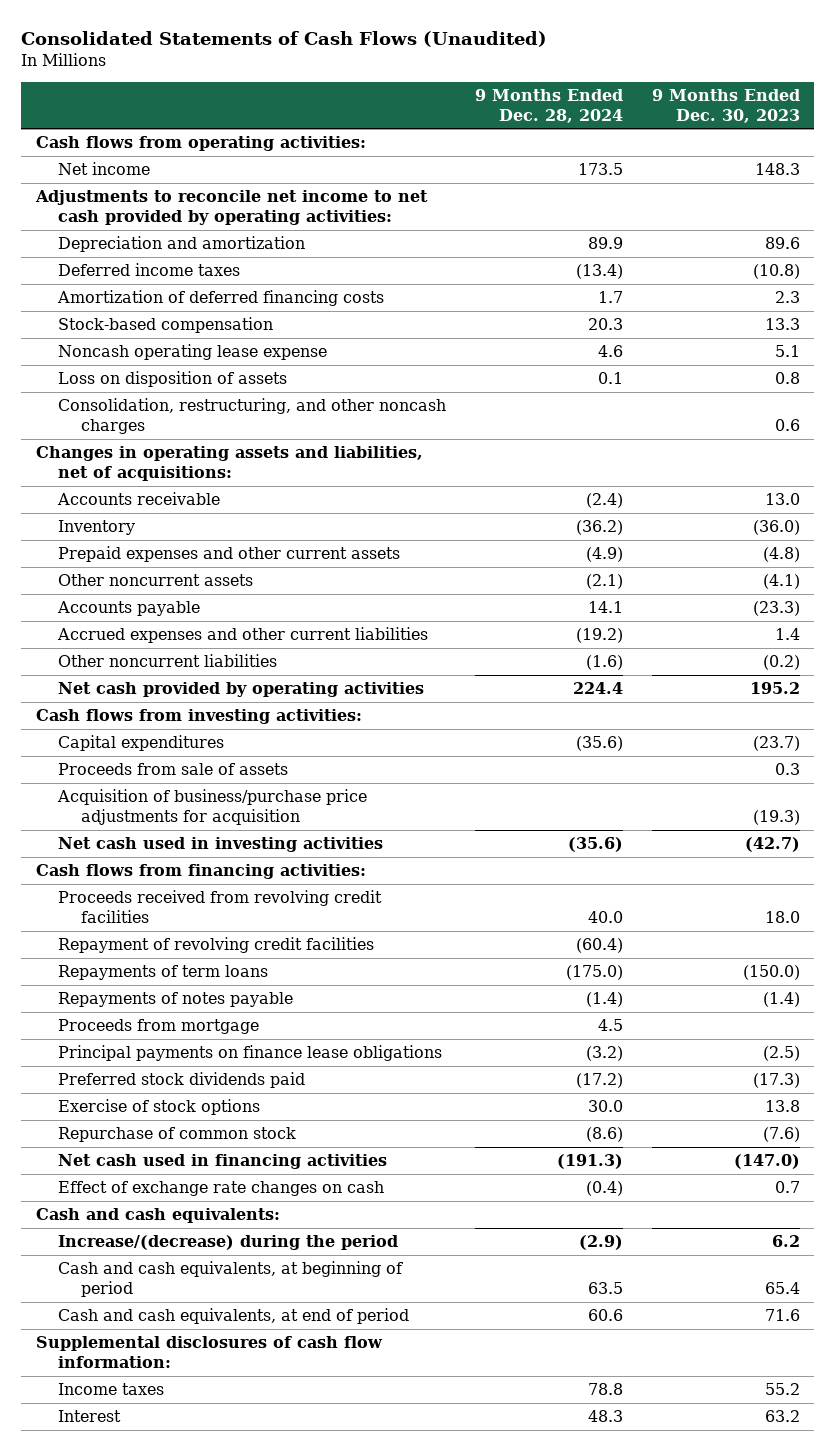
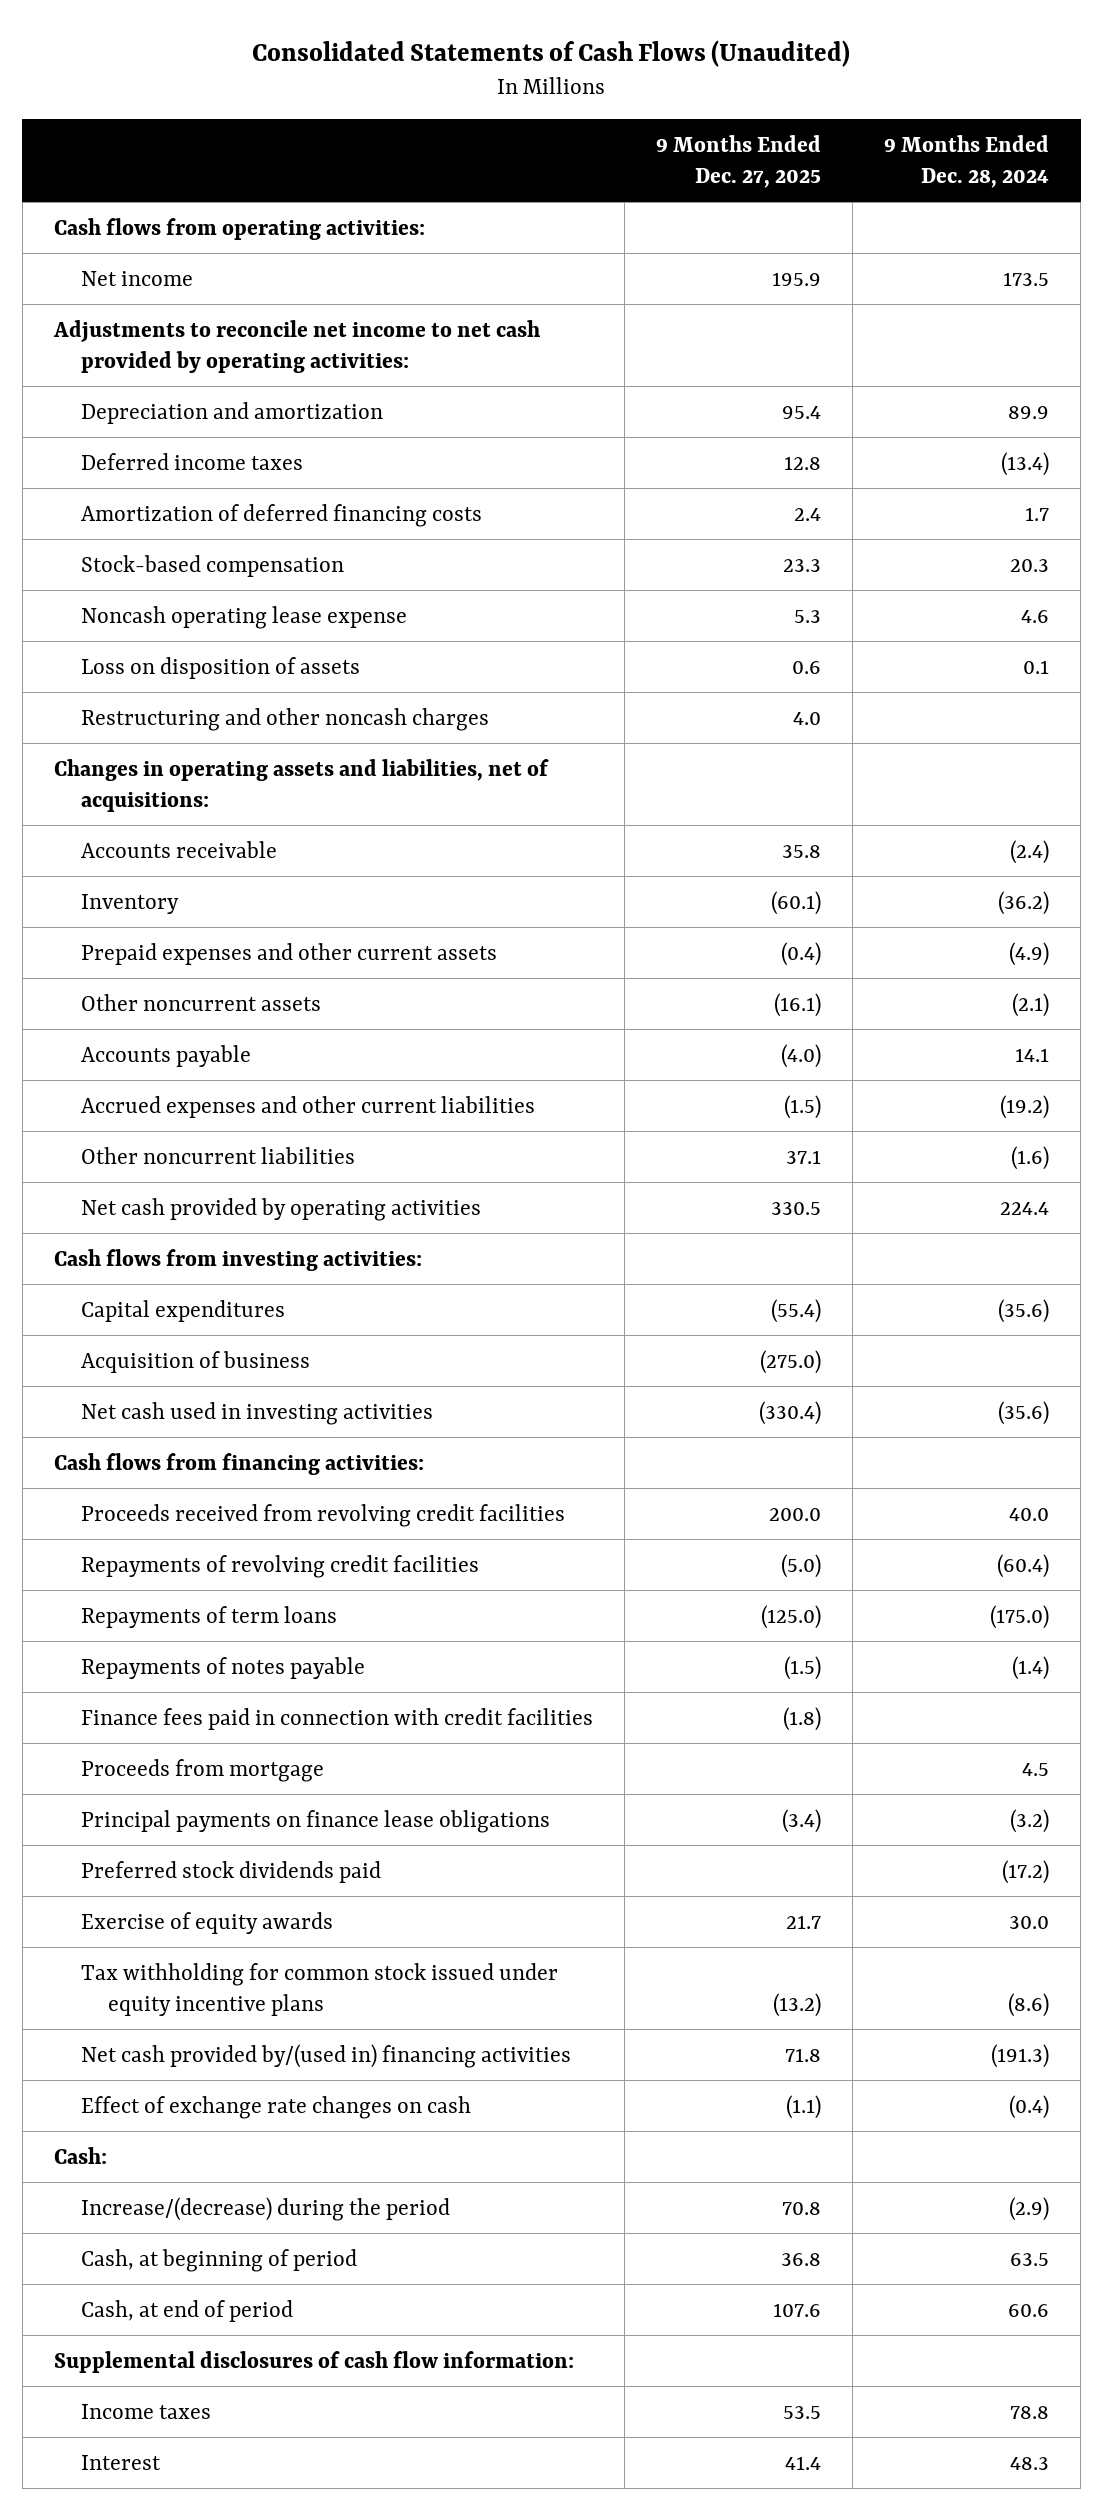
- | 9 Months Ended Dec. 28, 2024 | 9 Months Ended Dec. 30, 2023
+ | 9 Months Ended Dec. 27, 2025 | 9 Months Ended Dec. 28, 2024
- Consolidation, restructuring, and other noncash charges | | 0.6
+ Restructuring and other noncash charges | 4.0 |
- Proceeds from sale of assets | | 0.3
- Acquisition of business/purchase price adjustments for acquisition | | (19.3)
+ Acquisition of business | (275.0) |
- Repayment of revolving credit facilities | (60.4) |
+ Repayments of revolving credit facilities | (5.0) | (60.4)
+ Finance fees paid in connection with credit facilities | (1.8) |
- Exercise of stock options | 30.0 | 13.8
- Repurchase of common stock | (8.6) | (7.6)
- Net cash used in financing activities | (191.3) | (147.0)
+ Exercise of equity awards | 21.7 | 30.0
+ Tax withholding for common stock issued under equity incentive plans | (13.2) | (8.6)
+ Net cash provided by/(used in) financing activities | 71.8 | (191.3)
- Cash and cash equivalents:
+ Cash:
- Cash and cash equivalents, at beginning of period | 63.5 | 65.4
- Cash and cash equivalents, at end of period | 60.6 | 71.6
+ Cash, at beginning of period | 36.8 | 63.5
+ Cash, at end of period | 107.6 | 60.6

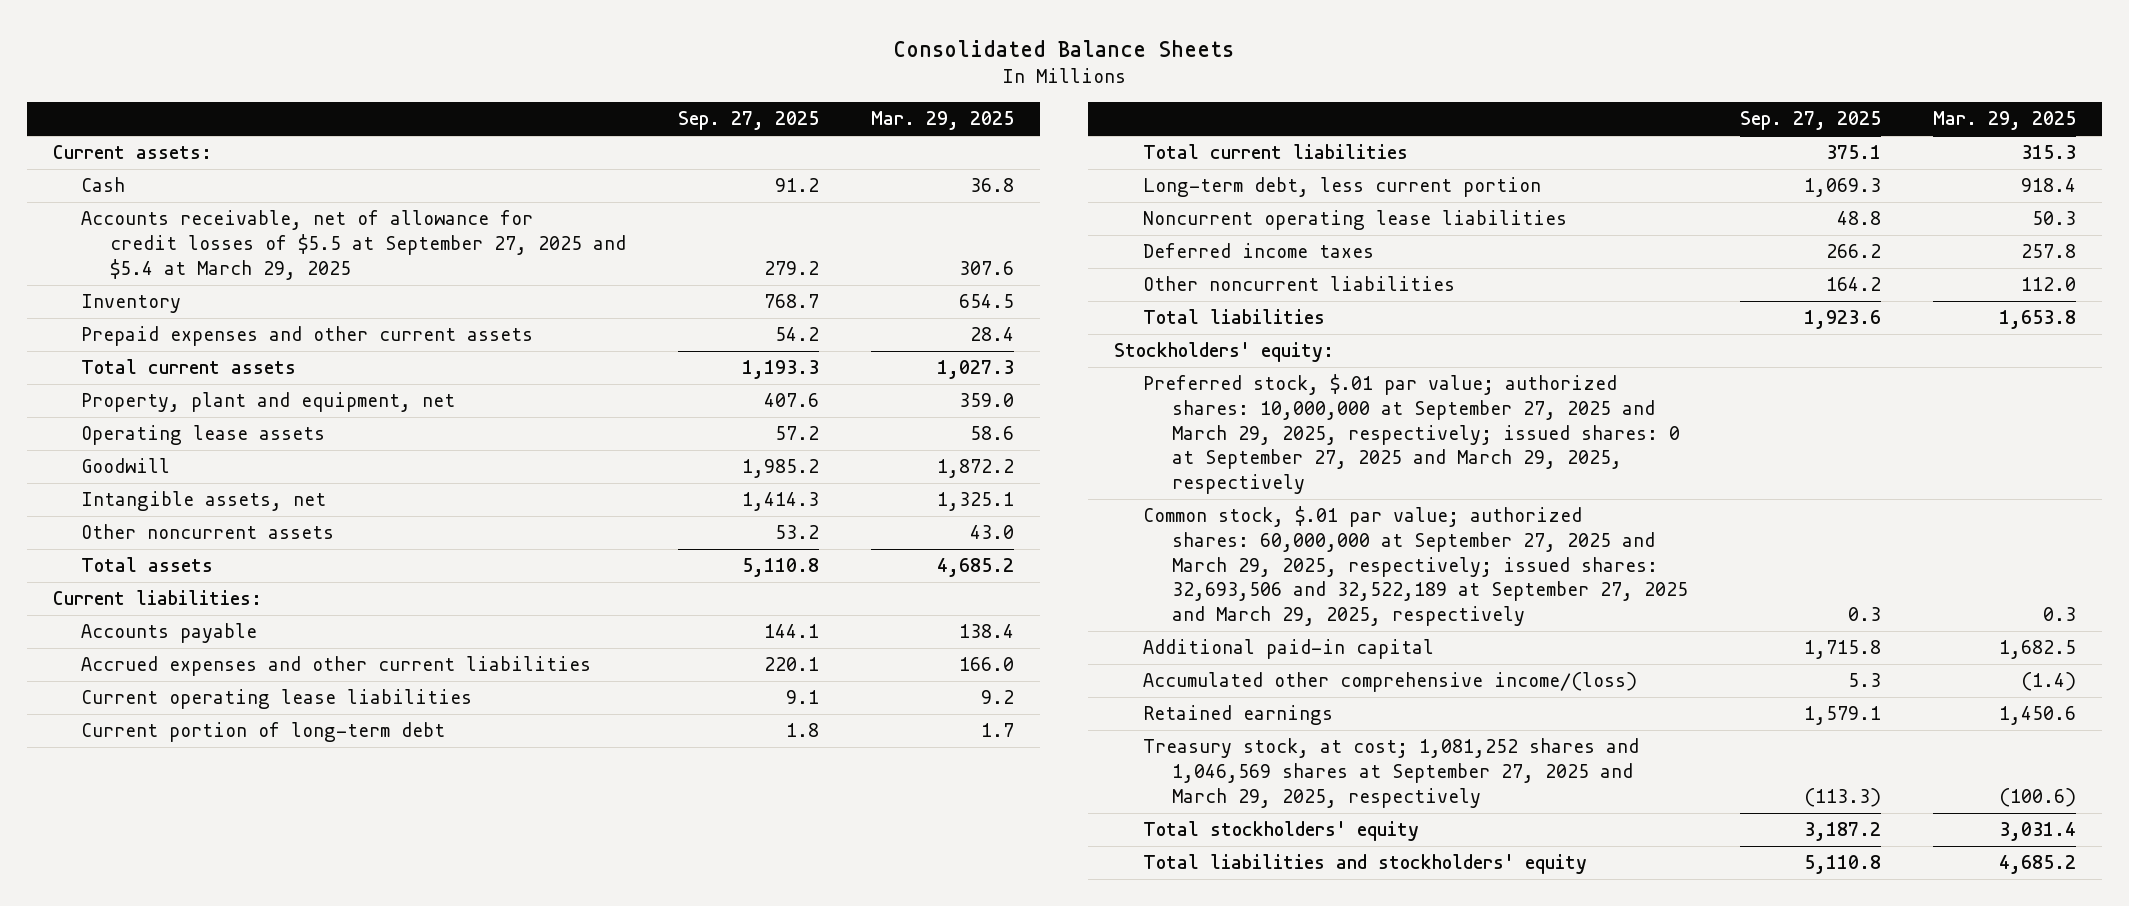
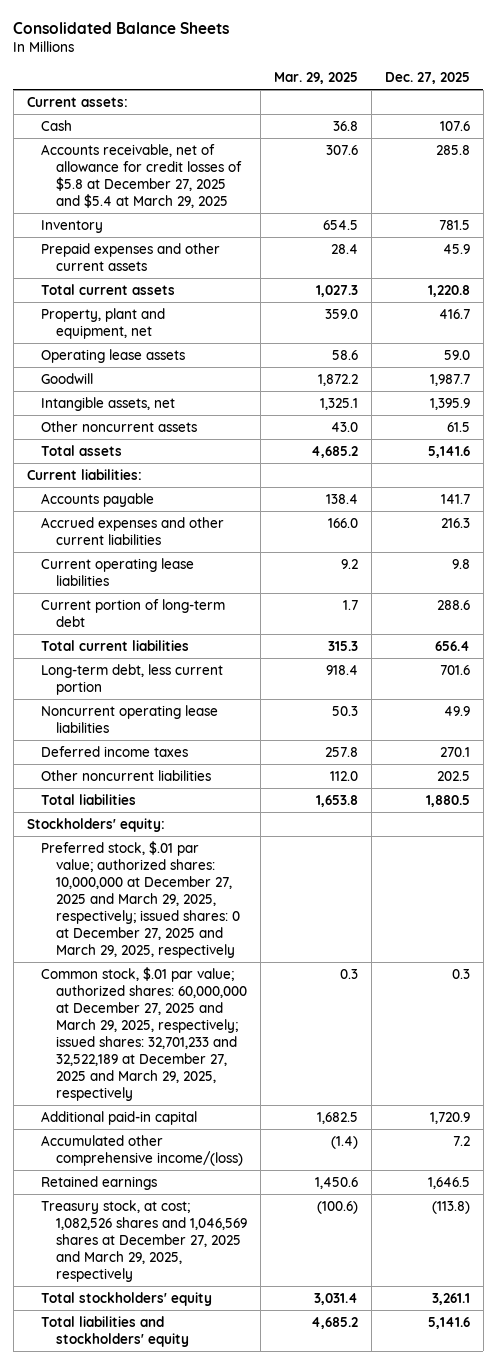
- | Sep. 27, 2025 | Mar. 29, 2025
+ | Mar. 29, 2025 | Dec. 27, 2025
- Accounts receivable, net of allowance for credit losses of $5.5 at September 27, 2025 and $5.4 at March 29, 2025 | 279.2 | 307.6
+ Accounts receivable, net of allowance for credit losses of $5.8 at December 27, 2025 and $5.4 at March 29, 2025 | 307.6 | 285.8
- Preferred stock, $.01 par value; authorized shares: 10,000,000 at September 27, 2025 and March 29, 2025, respectively; issued shares: 0 at September 27, 2025 and March 29, 2025, respectively
- Common stock, $.01 par value; authorized shares: 60,000,000 at September 27, 2025 and March 29, 2025, respectively; issued shares: 32,693,506 and 32,522,189 at September 27, 2025 and March 29, 2025, respectively | 0.3 | 0.3
+ Preferred stock, $.01 par value; authorized shares: 10,000,000 at December 27, 2025 and March 29, 2025, respectively; issued shares: 0 at December 27, 2025 and March 29, 2025, respectively
+ Common stock, $.01 par value; authorized shares: 60,000,000 at December 27, 2025 and March 29, 2025, respectively; issued shares: 32,701,233 and 32,522,189 at December 27, 2025 and March 29, 2025, respectively | 0.3 | 0.3
- Treasury stock, at cost; 1,081,252 shares and 1,046,569 shares at September 27, 2025 and March 29, 2025, respectively | (113.3) | (100.6)
+ Treasury stock, at cost; 1,082,526 shares and 1,046,569 shares at December 27, 2025 and March 29, 2025, respectively | (100.6) | (113.8)

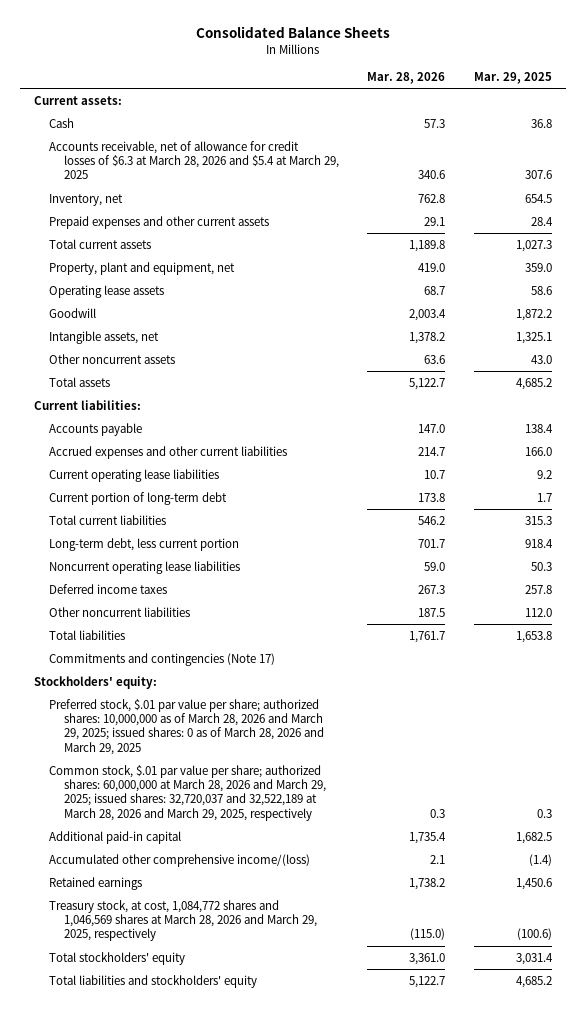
- | Mar. 29, 2025 | Dec. 27, 2025
+ | Mar. 28, 2026 | Mar. 29, 2025
- Accounts receivable, net of allowance for credit losses of $5.8 at December 27, 2025 and $5.4 at March 29, 2025 | 307.6 | 285.8
- Inventory | 654.5 | 781.5
+ Accounts receivable, net of allowance for credit losses of $6.3 at March 28, 2026 and $5.4 at March 29, 2025 | 340.6 | 307.6
+ Inventory, net | 762.8 | 654.5
+ Commitments and contingencies (Note 17)
- Preferred stock, $.01 par value; authorized shares: 10,000,000 at December 27, 2025 and March 29, 2025, respectively; issued shares: 0 at December 27, 2025 and March 29, 2025, respectively
- Common stock, $.01 par value; authorized shares: 60,000,000 at December 27, 2025 and March 29, 2025, respectively; issued shares: 32,701,233 and 32,522,189 at December 27, 2025 and March 29, 2025, respectively | 0.3 | 0.3
+ Preferred stock, $.01 par value per share; authorized shares: 10,000,000 as of March 28, 2026 and March 29, 2025; issued shares: 0 as of March 28, 2026 and March 29, 2025
+ Common stock, $.01 par value per share; authorized shares: 60,000,000 at March 28, 2026 and March 29, 2025; issued shares: 32,720,037 and 32,522,189 at March 28, 2026 and March 29, 2025, respectively | 0.3 | 0.3
- Treasury stock, at cost; 1,082,526 shares and 1,046,569 shares at December 27, 2025 and March 29, 2025, respectively | (100.6) | (113.8)
+ Treasury stock, at cost, 1,084,772 shares and 1,046,569 shares at March 28, 2026 and March 29, 2025, respectively | (115.0) | (100.6)

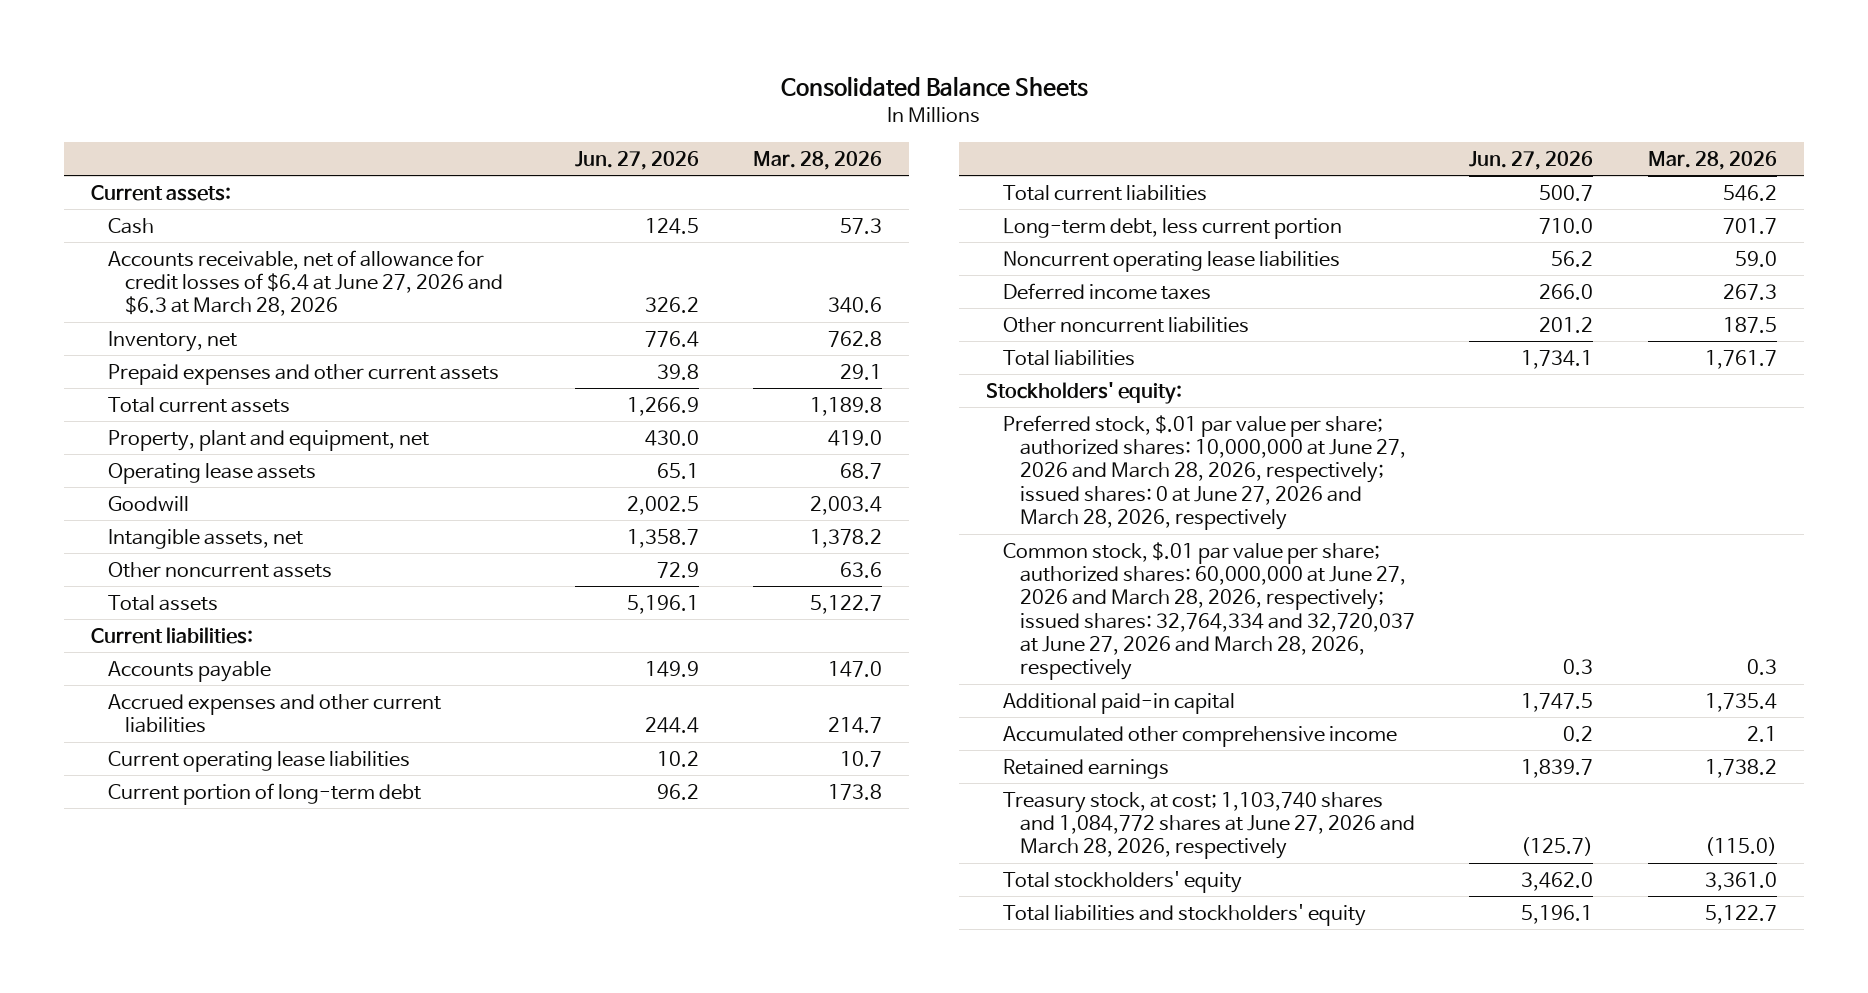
- | Mar. 28, 2026 | Mar. 29, 2025
+ | Jun. 27, 2026 | Mar. 28, 2026
- Accounts receivable, net of allowance for credit losses of $6.3 at March 28, 2026 and $5.4 at March 29, 2025 | 340.6 | 307.6
+ Accounts receivable, net of allowance for credit losses of $6.4 at June 27, 2026 and $6.3 at March 28, 2026 | 326.2 | 340.6
- Commitments and contingencies (Note 17)
- Preferred stock, $.01 par value per share; authorized shares: 10,000,000 as of March 28, 2026 and March 29, 2025; issued shares: 0 as of March 28, 2026 and March 29, 2025
- Common stock, $.01 par value per share; authorized shares: 60,000,000 at March 28, 2026 and March 29, 2025; issued shares: 32,720,037 and 32,522,189 at March 28, 2026 and March 29, 2025, respectively | 0.3 | 0.3
+ Preferred stock, $.01 par value per share; authorized shares: 10,000,000 at June 27, 2026 and March 28, 2026, respectively; issued shares: 0 at June 27, 2026 and March 28, 2026, respectively
+ Common stock, $.01 par value per share; authorized shares: 60,000,000 at June 27, 2026 and March 28, 2026, respectively; issued shares: 32,764,334 and 32,720,037 at June 27, 2026 and March 28, 2026, respectively | 0.3 | 0.3
- Accumulated other comprehensive income/(loss) | 2.1 | (1.4)
+ Accumulated other comprehensive income | 0.2 | 2.1
- Treasury stock, at cost, 1,084,772 shares and 1,046,569 shares at March 28, 2026 and March 29, 2025, respectively | (115.0) | (100.6)
+ Treasury stock, at cost; 1,103,740 shares and 1,084,772 shares at June 27, 2026 and March 28, 2026, respectively | (125.7) | (115.0)

